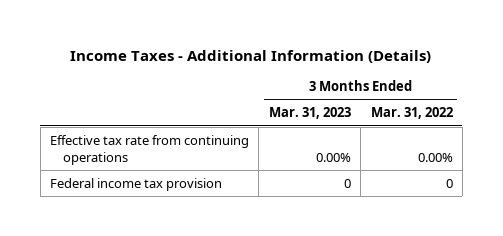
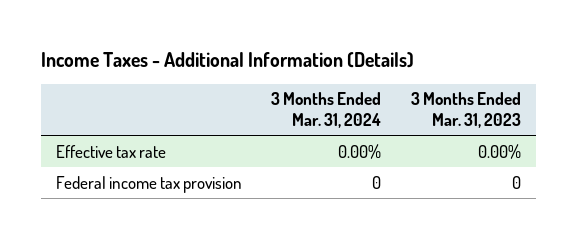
- | 3 Months Ended Mar. 31, 2023 | 3 Months Ended Mar. 31, 2022
+ | 3 Months Ended Mar. 31, 2024 | 3 Months Ended Mar. 31, 2023
- Effective tax rate from continuing operations | 0.00% | 0.00%
+ Effective tax rate | 0.00% | 0.00%

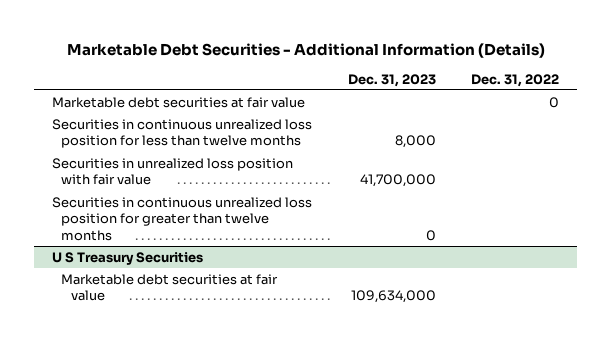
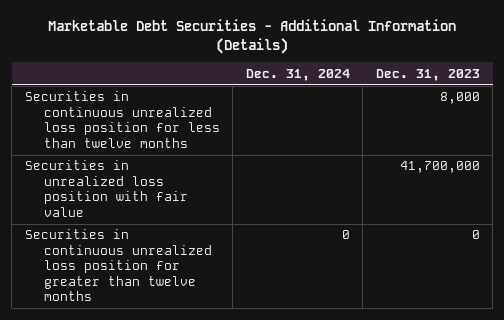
- | Dec. 31, 2023 | Dec. 31, 2022
+ | Dec. 31, 2024 | Dec. 31, 2023
- Marketable debt securities at fair value | | 0
- U S Treasury Securities
- Marketable debt securities at fair value | 109,634,000 |

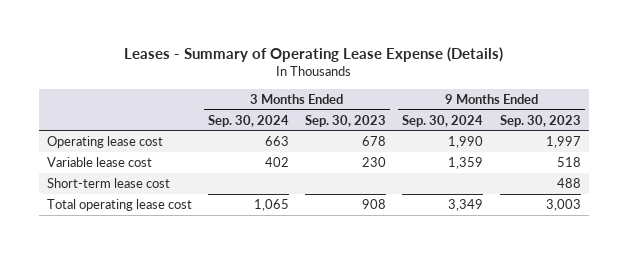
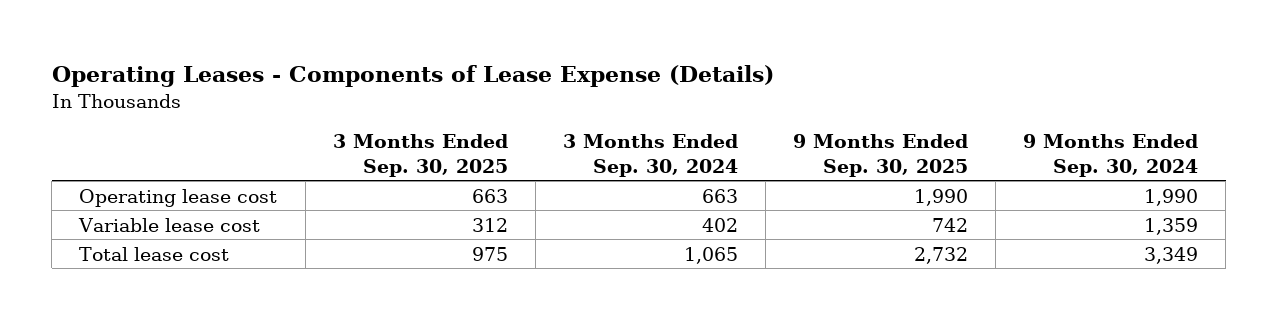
- Leases - Summary of Operating Lease Expense (Details)
+ Operating Leases - Components of Lease Expense (Details)
- | 3 Months Ended Sep. 30, 2024 | 3 Months Ended Sep. 30, 2023 | 9 Months Ended Sep. 30, 2024 | 9 Months Ended Sep. 30, 2023
+ | 3 Months Ended Sep. 30, 2025 | 3 Months Ended Sep. 30, 2024 | 9 Months Ended Sep. 30, 2025 | 9 Months Ended Sep. 30, 2024
- Short-term lease cost | | | | 488
- Total operating lease cost | 1,065 | 908 | 3,349 | 3,003
+ Total lease cost | 975 | 1,065 | 2,732 | 3,349

